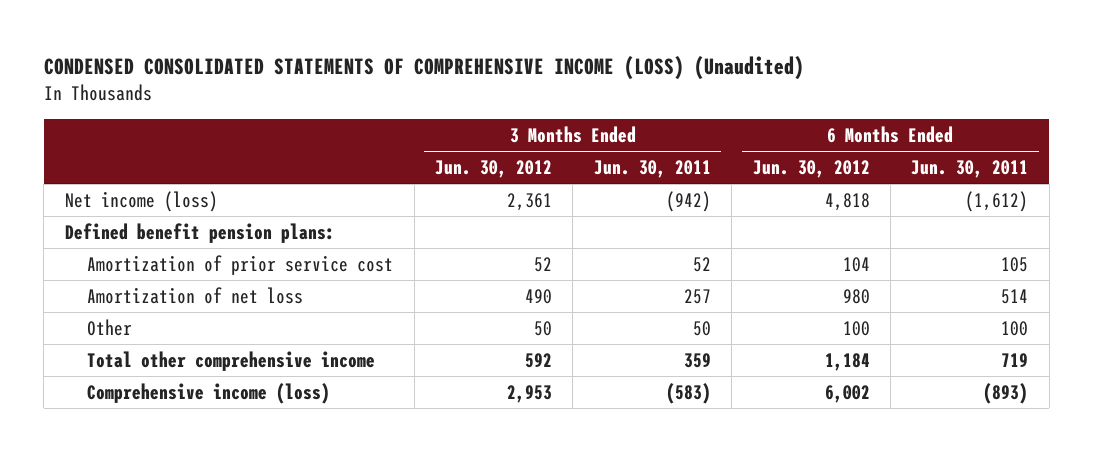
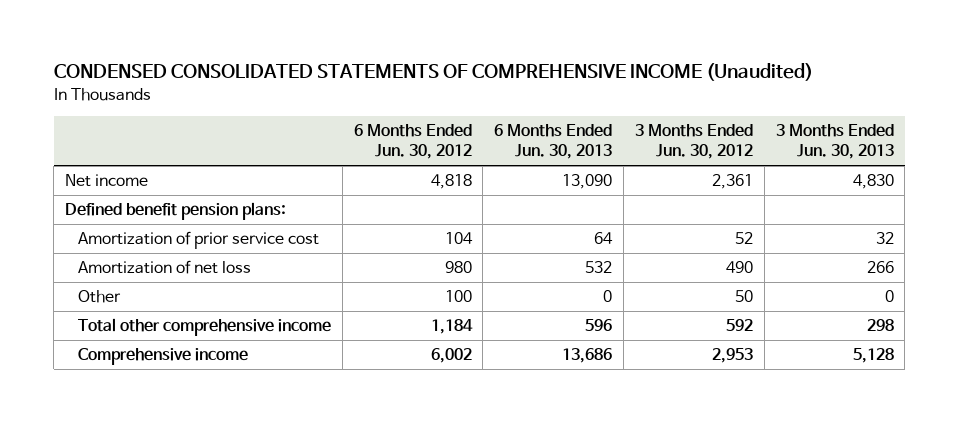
- CONDENSED CONSOLIDATED STATEMENTS OF COMPREHENSIVE INCOME (LOSS) (Unaudited)
+ CONDENSED CONSOLIDATED STATEMENTS OF COMPREHENSIVE INCOME (Unaudited)
- | 3 Months Ended Jun. 30, 2012 | 3 Months Ended Jun. 30, 2011 | 6 Months Ended Jun. 30, 2012 | 6 Months Ended Jun. 30, 2011
+ | 6 Months Ended Jun. 30, 2012 | 6 Months Ended Jun. 30, 2013 | 3 Months Ended Jun. 30, 2012 | 3 Months Ended Jun. 30, 2013
- Net income (loss) | 2,361 | (942) | 4,818 | (1,612)
+ Net income | 4,818 | 13,090 | 2,361 | 4,830
- Comprehensive income (loss) | 2,953 | (583) | 6,002 | (893)
+ Comprehensive income | 6,002 | 13,686 | 2,953 | 5,128

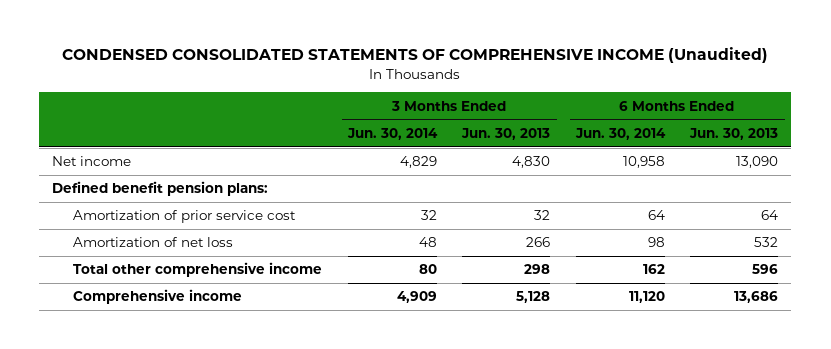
- | 6 Months Ended Jun. 30, 2012 | 6 Months Ended Jun. 30, 2013 | 3 Months Ended Jun. 30, 2012 | 3 Months Ended Jun. 30, 2013
+ | 3 Months Ended Jun. 30, 2014 | 3 Months Ended Jun. 30, 2013 | 6 Months Ended Jun. 30, 2014 | 6 Months Ended Jun. 30, 2013
- Other | 100 | 0 | 50 | 0

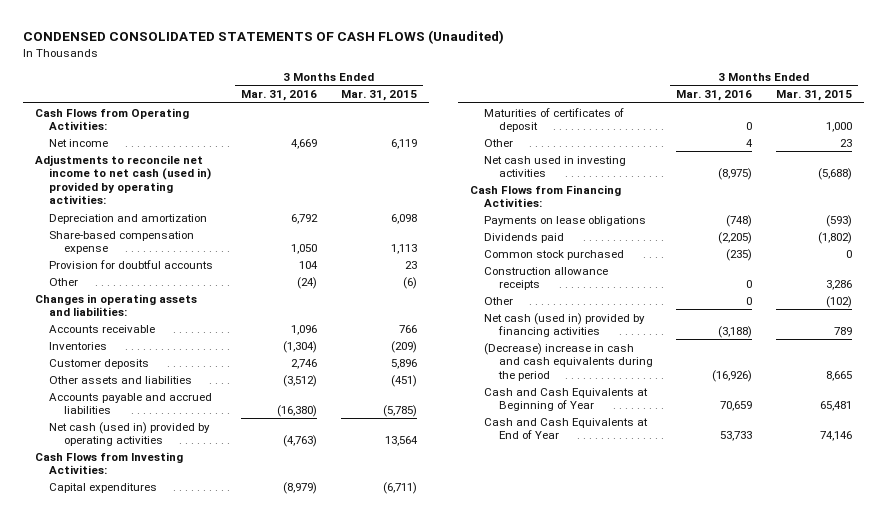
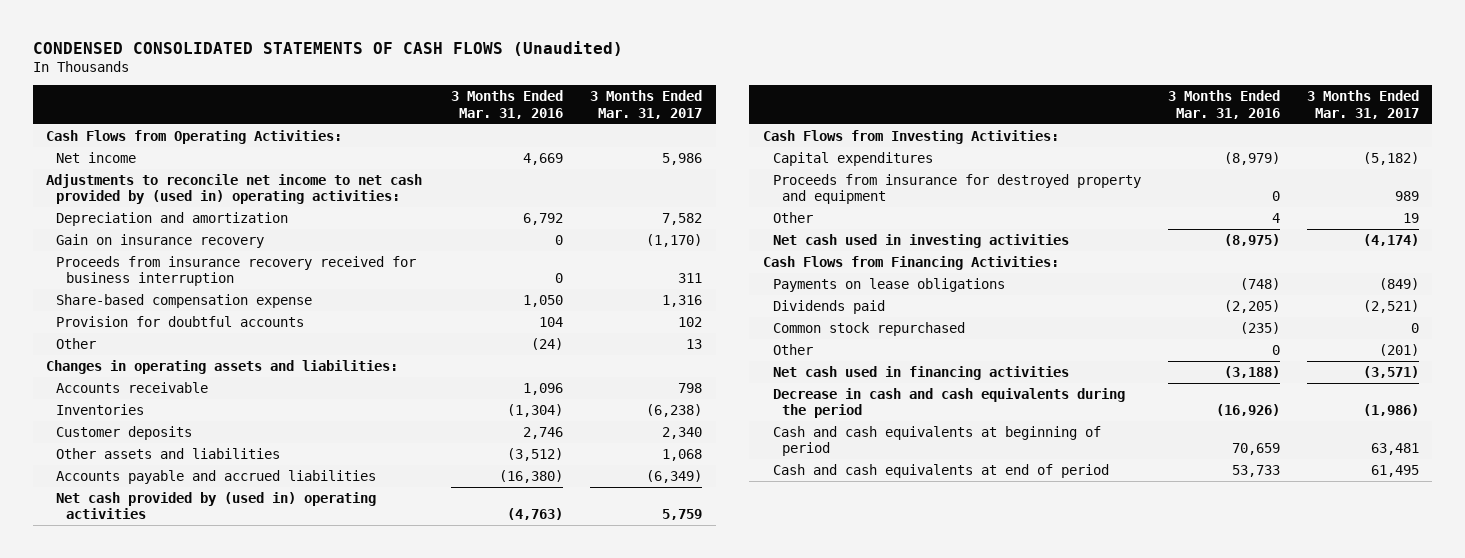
- | 3 Months Ended Mar. 31, 2016 | 3 Months Ended Mar. 31, 2015
+ | 3 Months Ended Mar. 31, 2016 | 3 Months Ended Mar. 31, 2017
- Adjustments to reconcile net income to net cash (used in) provided by operating activities:
+ Adjustments to reconcile net income to net cash provided by (used in) operating activities:
+ Gain on insurance recovery | 0 | (1,170)
+ Proceeds from insurance recovery received for business interruption | 0 | 311
- Net cash (used in) provided by operating activities | (4,763) | 13,564
+ Net cash provided by (used in) operating activities | (4,763) | 5,759
- Maturities of certificates of deposit | 0 | 1,000
+ Proceeds from insurance for destroyed property and equipment | 0 | 989
- Common stock purchased | (235) | 0
- Construction allowance receipts | 0 | 3,286
+ Common stock repurchased | (235) | 0
- Net cash (used in) provided by financing activities | (3,188) | 789
- (Decrease) increase in cash and cash equivalents during the period | (16,926) | 8,665
- Cash and Cash Equivalents at Beginning of Year | 70,659 | 65,481
- Cash and Cash Equivalents at End of Year | 53,733 | 74,146
+ Net cash used in financing activities | (3,188) | (3,571)
+ Decrease in cash and cash equivalents during the period | (16,926) | (1,986)
+ Cash and cash equivalents at beginning of period | 70,659 | 63,481
+ Cash and cash equivalents at end of period | 53,733 | 61,495

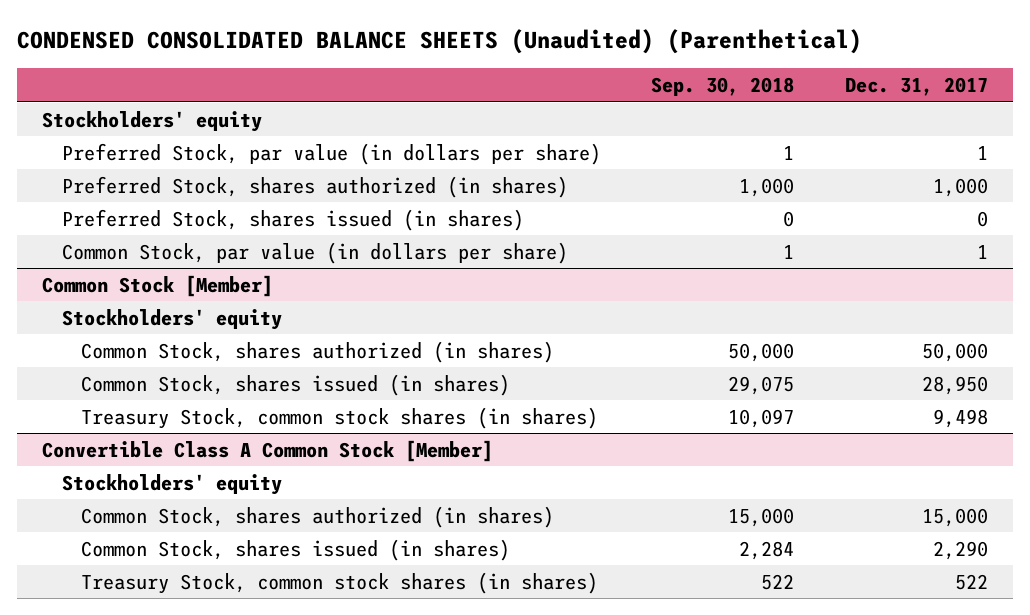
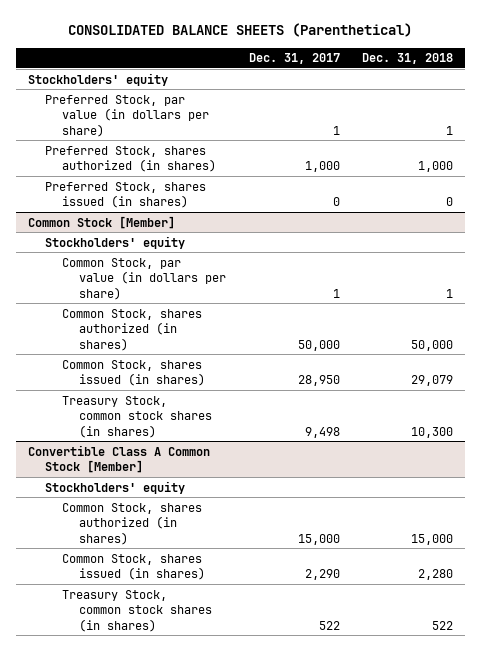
- CONDENSED CONSOLIDATED BALANCE SHEETS (Unaudited) (Parenthetical)
+ CONSOLIDATED BALANCE SHEETS (Parenthetical)
- | Sep. 30, 2018 | Dec. 31, 2017
+ | Dec. 31, 2017 | Dec. 31, 2018
- Common Stock, par value (in dollars per share) | 1 | 1
@ Common Stock [Member]
+ Common Stock, par value (in dollars per share) | 1 | 1

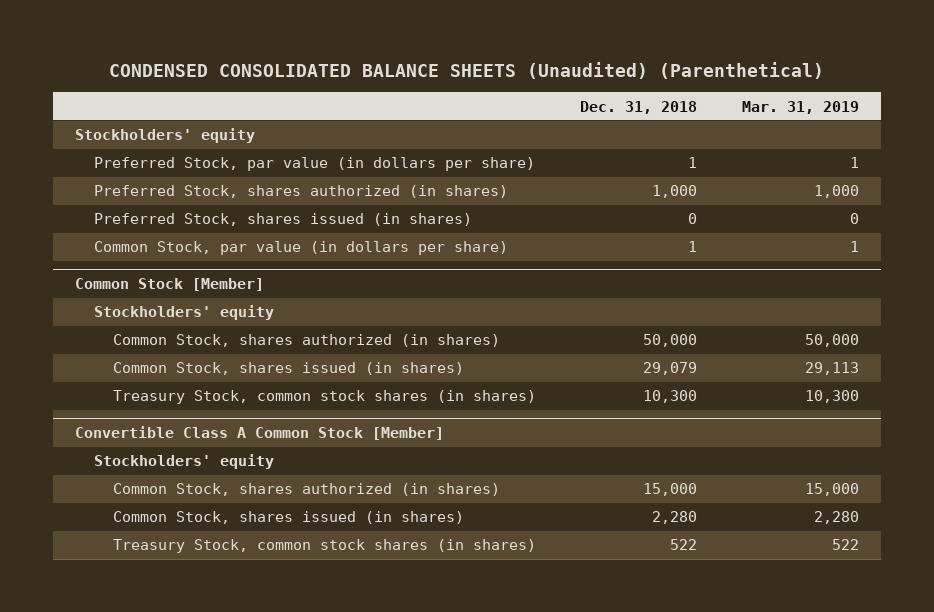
- CONSOLIDATED BALANCE SHEETS (Parenthetical)
+ CONDENSED CONSOLIDATED BALANCE SHEETS (Unaudited) (Parenthetical)
- | Dec. 31, 2017 | Dec. 31, 2018
+ | Dec. 31, 2018 | Mar. 31, 2019
+ Common Stock, par value (in dollars per share) | 1 | 1
@ Common Stock [Member]
- Common Stock, par value (in dollars per share) | 1 | 1

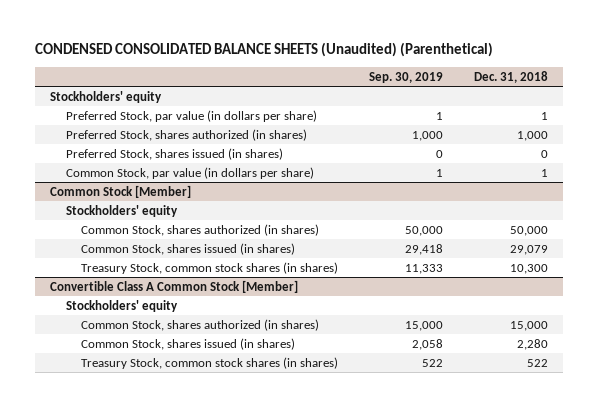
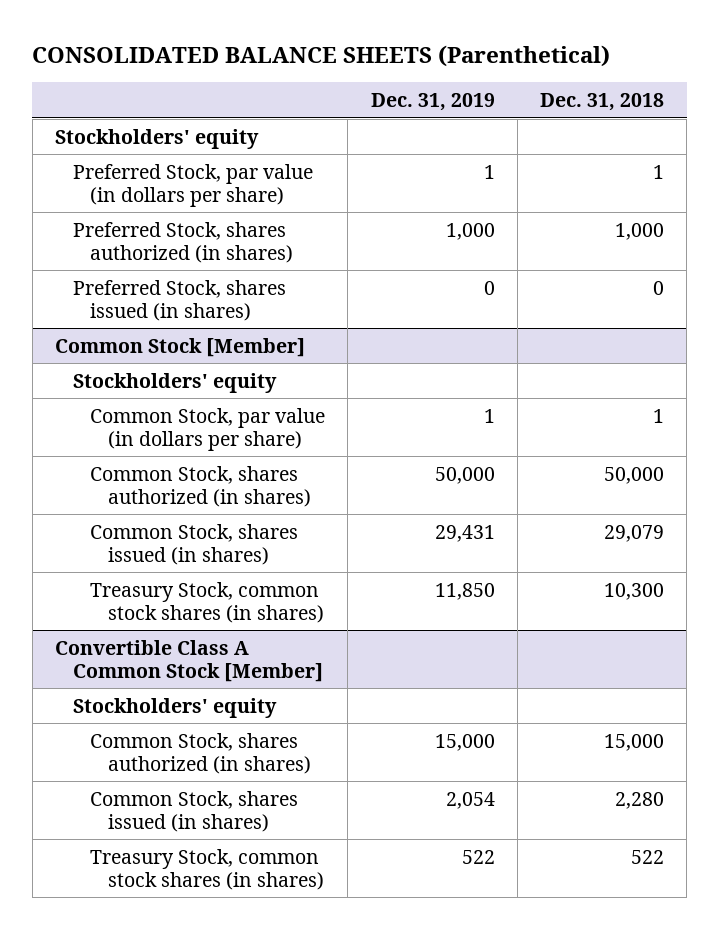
- CONDENSED CONSOLIDATED BALANCE SHEETS (Unaudited) (Parenthetical)
+ CONSOLIDATED BALANCE SHEETS (Parenthetical)
- | Sep. 30, 2019 | Dec. 31, 2018
+ | Dec. 31, 2019 | Dec. 31, 2018
- Common Stock, par value (in dollars per share) | 1 | 1
@ Common Stock [Member]
+ Common Stock, par value (in dollars per share) | 1 | 1

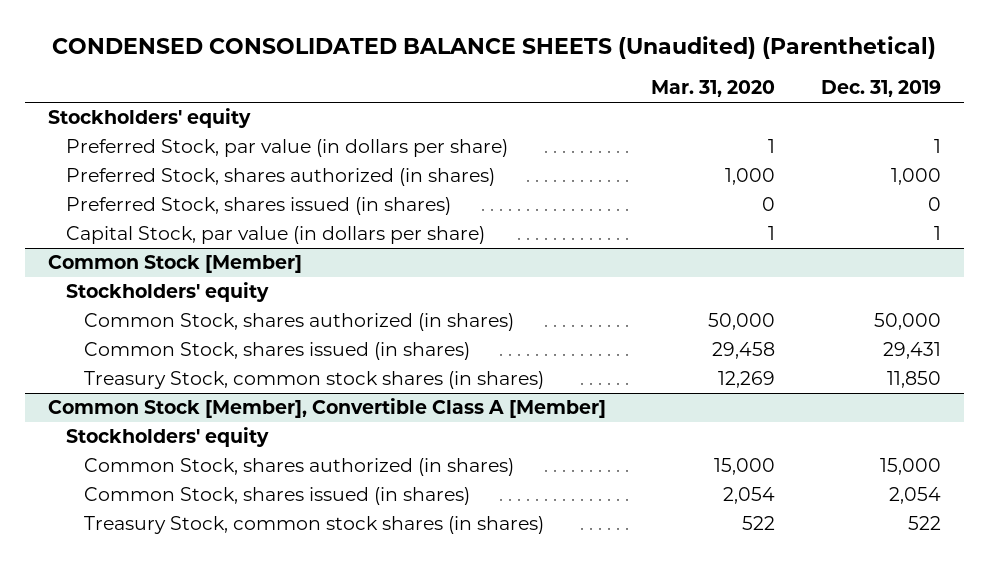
- CONSOLIDATED BALANCE SHEETS (Parenthetical)
+ CONDENSED CONSOLIDATED BALANCE SHEETS (Unaudited) (Parenthetical)
- | Dec. 31, 2019 | Dec. 31, 2018
+ | Mar. 31, 2020 | Dec. 31, 2019
+ Capital Stock, par value (in dollars per share) | 1 | 1
@ Common Stock [Member]
- Common Stock, par value (in dollars per share) | 1 | 1
- Convertible Class A Common Stock [Member]
+ Common Stock [Member], Convertible Class A [Member]

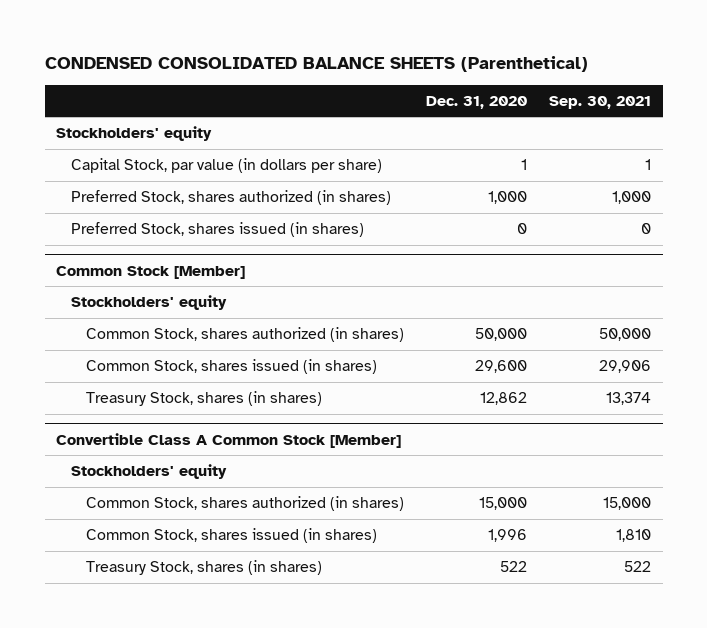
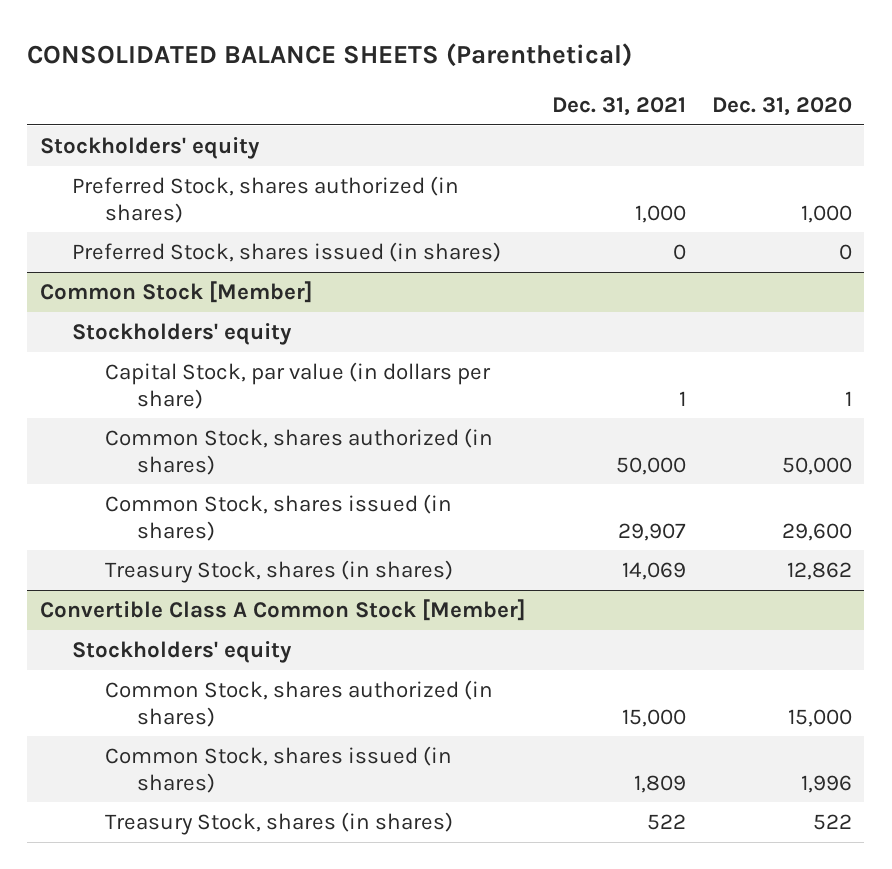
- CONDENSED CONSOLIDATED BALANCE SHEETS (Parenthetical)
+ CONSOLIDATED BALANCE SHEETS (Parenthetical)
- | Dec. 31, 2020 | Sep. 30, 2021
+ | Dec. 31, 2021 | Dec. 31, 2020
- Capital Stock, par value (in dollars per share) | 1 | 1
@ Common Stock [Member]
+ Capital Stock, par value (in dollars per share) | 1 | 1

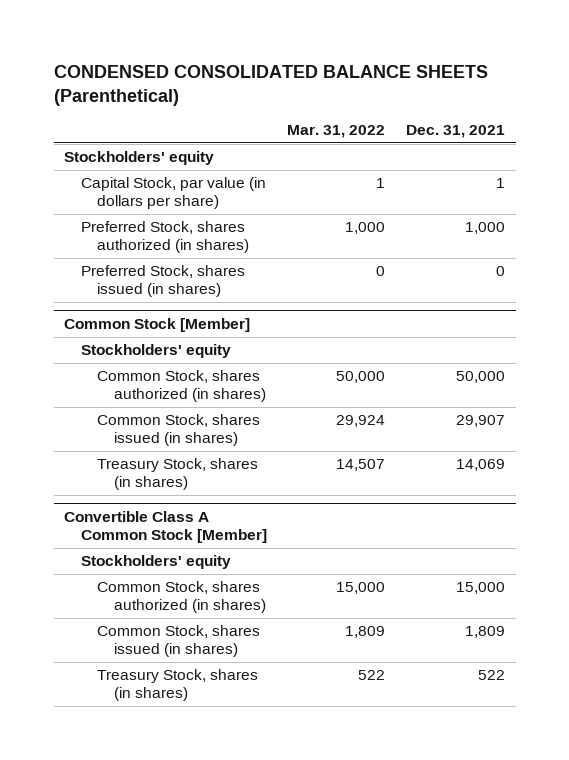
- CONSOLIDATED BALANCE SHEETS (Parenthetical)
+ CONDENSED CONSOLIDATED BALANCE SHEETS (Parenthetical)
- | Dec. 31, 2021 | Dec. 31, 2020
+ | Mar. 31, 2022 | Dec. 31, 2021
+ Capital Stock, par value (in dollars per share) | 1 | 1
@ Common Stock [Member]
- Capital Stock, par value (in dollars per share) | 1 | 1

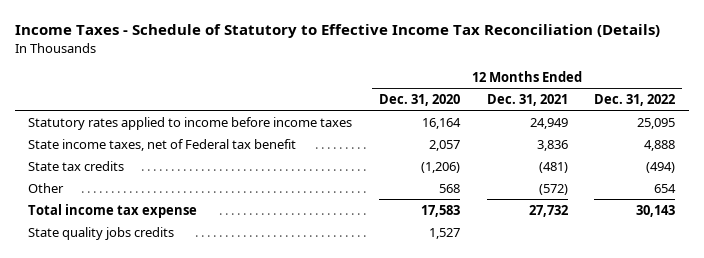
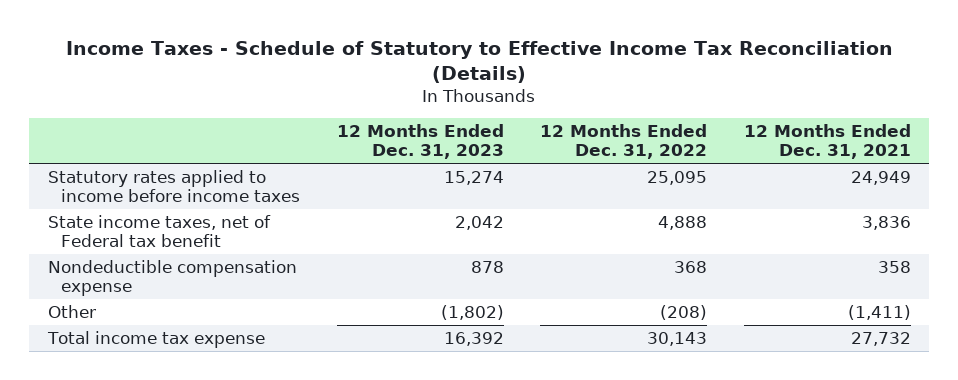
- | 12 Months Ended Dec. 31, 2020 | 12 Months Ended Dec. 31, 2021 | 12 Months Ended Dec. 31, 2022
+ | 12 Months Ended Dec. 31, 2023 | 12 Months Ended Dec. 31, 2022 | 12 Months Ended Dec. 31, 2021
- State tax credits | (1,206) | (481) | (494)
- Other | 568 | (572) | 654
+ Nondeductible compensation expense | 878 | 368 | 358
+ Other | (1,802) | (208) | (1,411)
- State quality jobs credits | 1,527 | |

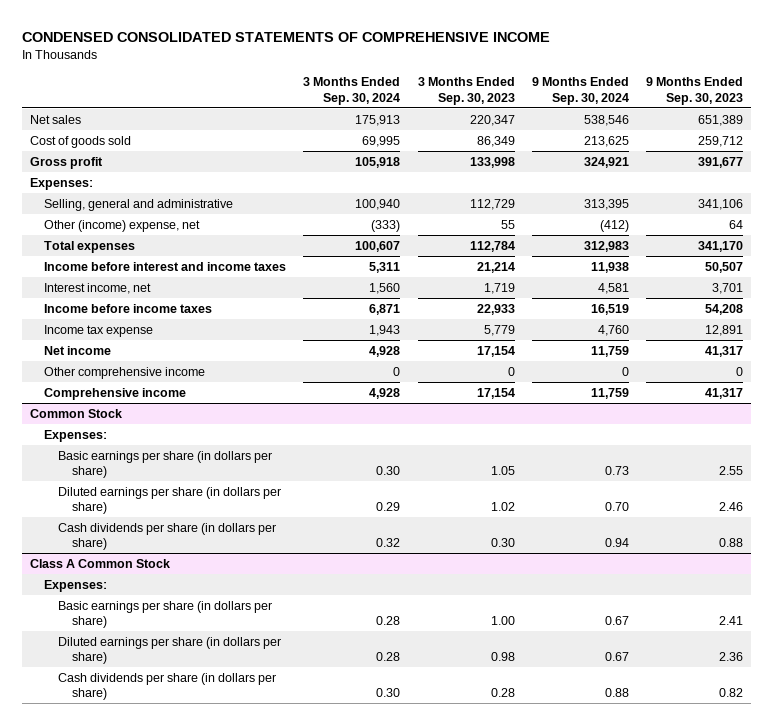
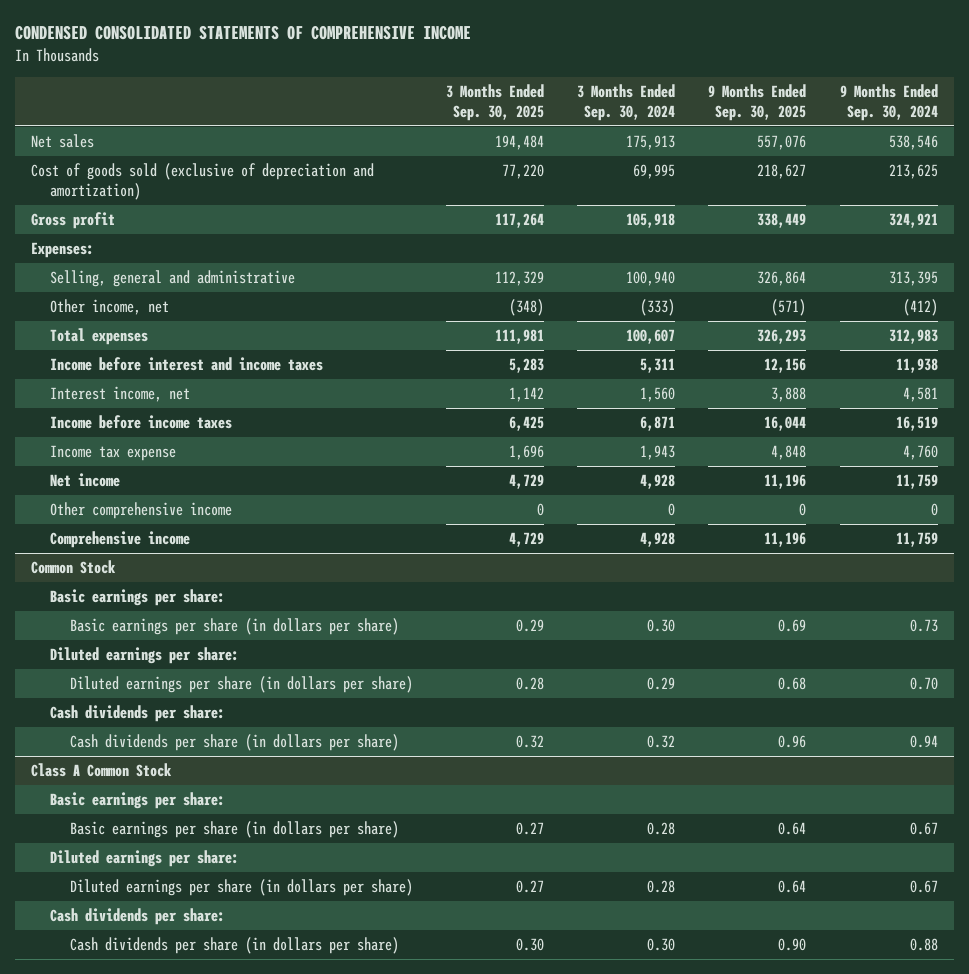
- | 3 Months Ended Sep. 30, 2024 | 3 Months Ended Sep. 30, 2023 | 9 Months Ended Sep. 30, 2024 | 9 Months Ended Sep. 30, 2023
+ | 3 Months Ended Sep. 30, 2025 | 3 Months Ended Sep. 30, 2024 | 9 Months Ended Sep. 30, 2025 | 9 Months Ended Sep. 30, 2024
- Cost of goods sold | 69,995 | 86,349 | 213,625 | 259,712
+ Cost of goods sold (exclusive of depreciation and amortization) | 77,220 | 69,995 | 218,627 | 213,625
- Other (income) expense, net | (333) | 55 | (412) | 64
+ Other income, net | (348) | (333) | (571) | (412)
@ Common Stock
- Expenses:
+ Basic earnings per share:
+ Diluted earnings per share:
+ Cash dividends per share:
@ Class A Common Stock
- Expenses:
+ Basic earnings per share:
+ Diluted earnings per share:
+ Cash dividends per share:

